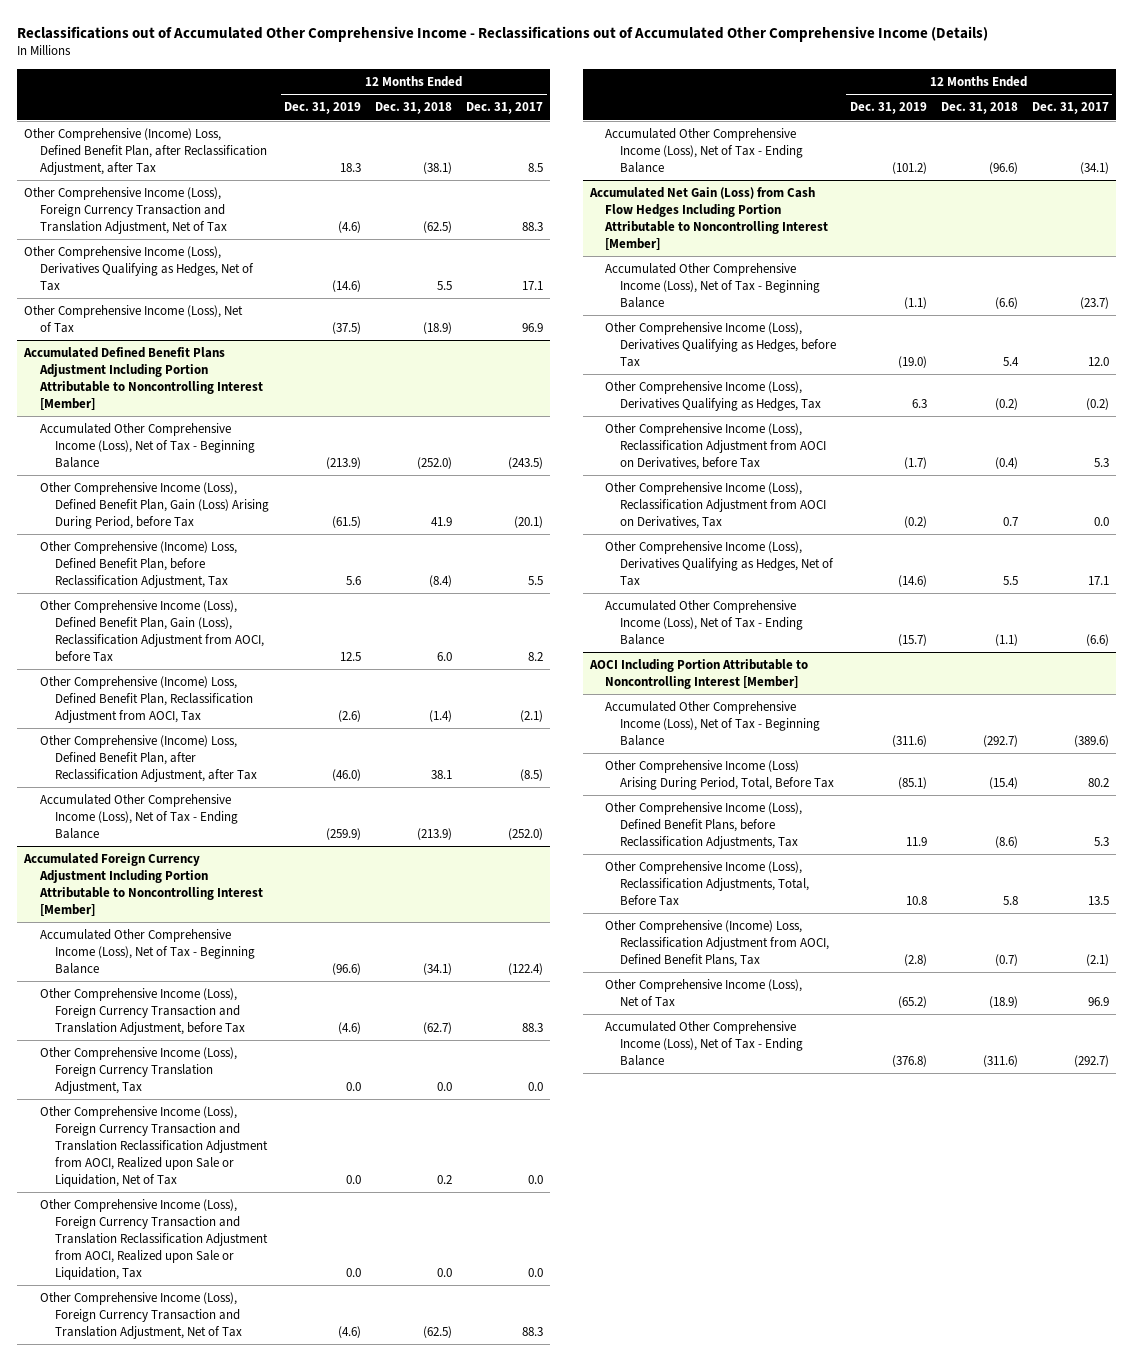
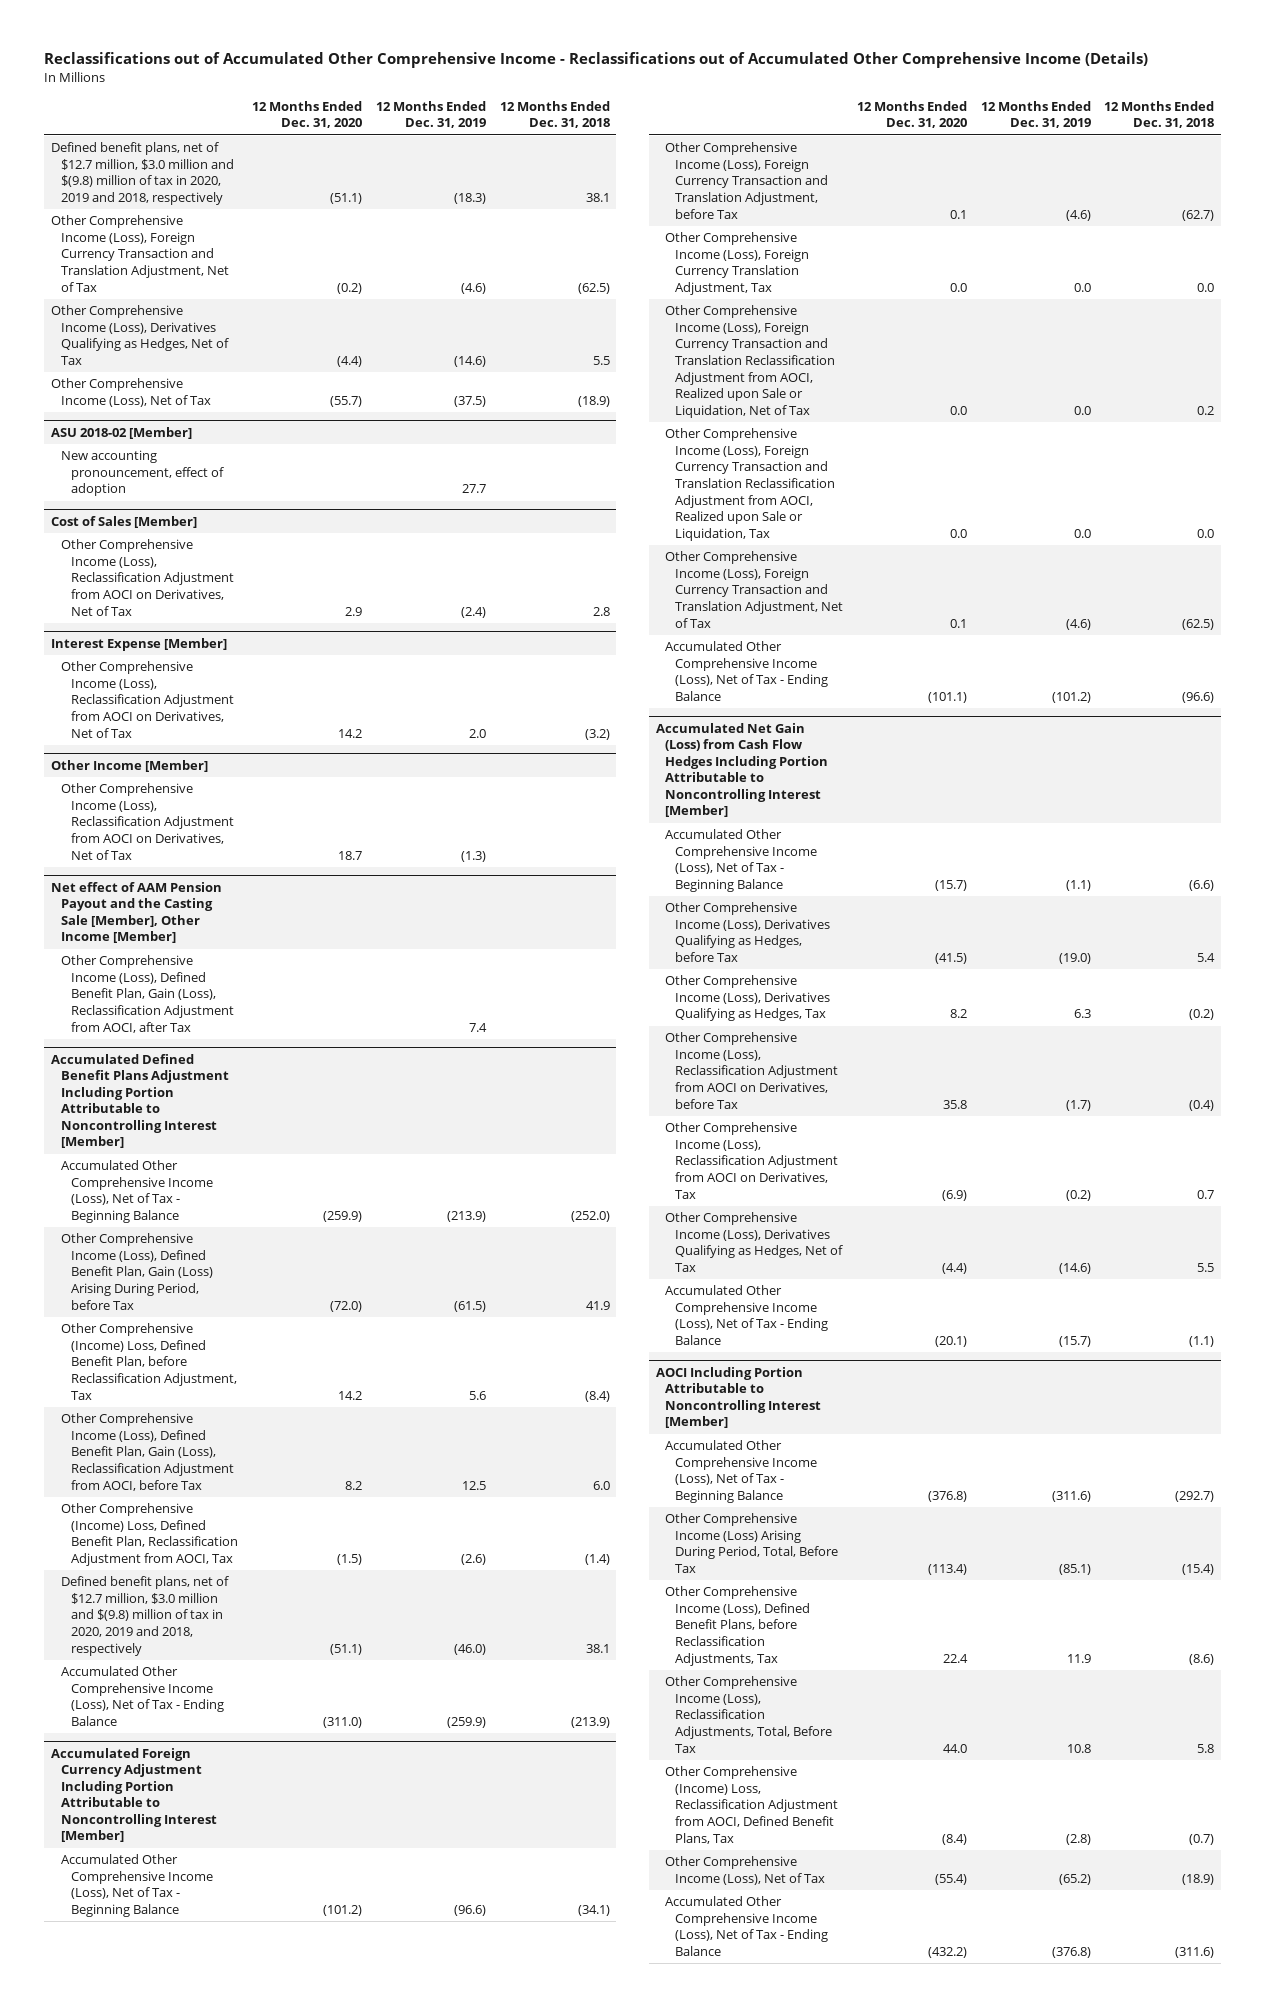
- | 12 Months Ended Dec. 31, 2019 | 12 Months Ended Dec. 31, 2018 | 12 Months Ended Dec. 31, 2017
+ | 12 Months Ended Dec. 31, 2020 | 12 Months Ended Dec. 31, 2019 | 12 Months Ended Dec. 31, 2018
- Other Comprehensive (Income) Loss, Defined Benefit Plan, after Reclassification Adjustment, after Tax | 18.3 | (38.1) | 8.5
+ Defined benefit plans, net of $12.7 million, $3.0 million and $(9.8) million of tax in 2020, 2019 and 2018, respectively | (51.1) | (18.3) | 38.1
+ ASU 2018-02 [Member]
+ New accounting pronouncement, effect of adoption | | 27.7 |
+ Cost of Sales [Member]
+ Other Comprehensive Income (Loss), Reclassification Adjustment from AOCI on Derivatives, Net of Tax | 2.9 | (2.4) | 2.8
+ Interest Expense [Member]
+ Other Comprehensive Income (Loss), Reclassification Adjustment from AOCI on Derivatives, Net of Tax | 14.2 | 2.0 | (3.2)
+ Other Income [Member]
+ Other Comprehensive Income (Loss), Reclassification Adjustment from AOCI on Derivatives, Net of Tax | 18.7 | (1.3) |
+ Net effect of AAM Pension Payout and the Casting Sale [Member], Other Income [Member]
+ Other Comprehensive Income (Loss), Defined Benefit Plan, Gain (Loss), Reclassification Adjustment from AOCI, after Tax | | 7.4 |
@ Accumulated Defined Benefit Plans Adjustment Including Portion Attributable to Noncontrolling Interest [Member]
- Other Comprehensive (Income) Loss, Defined Benefit Plan, after Reclassification Adjustment, after Tax | (46.0) | 38.1 | (8.5)
+ Defined benefit plans, net of $12.7 million, $3.0 million and $(9.8) million of tax in 2020, 2019 and 2018, respectively | (51.1) | (46.0) | 38.1

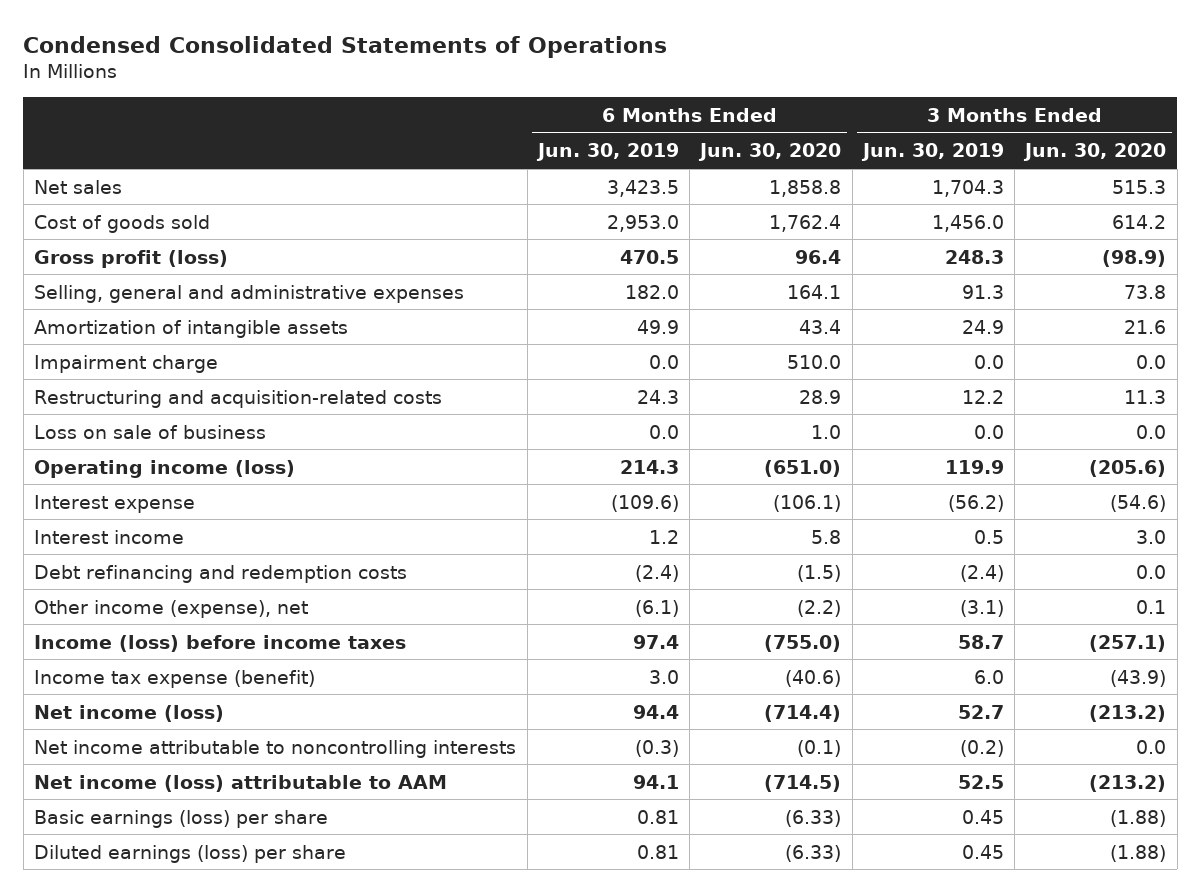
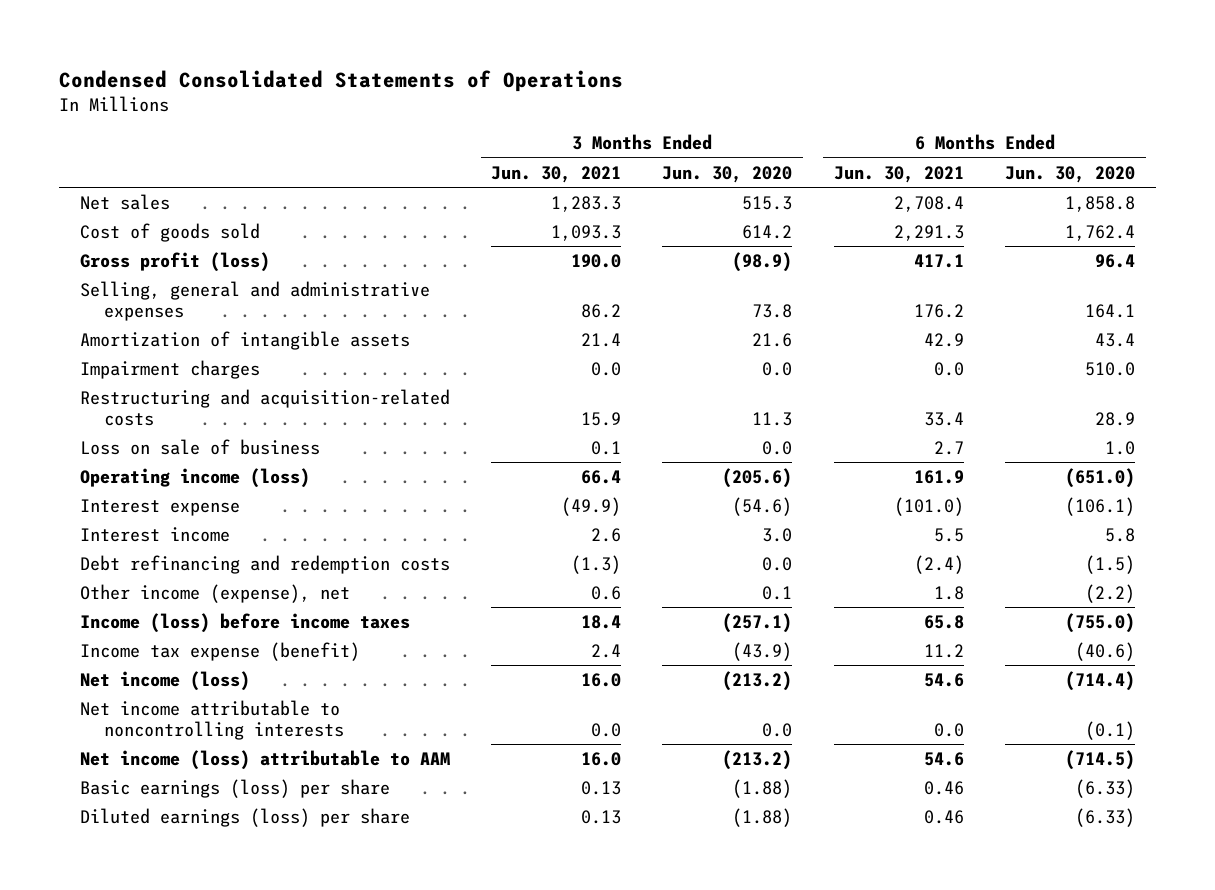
- | 6 Months Ended Jun. 30, 2019 | 6 Months Ended Jun. 30, 2020 | 3 Months Ended Jun. 30, 2019 | 3 Months Ended Jun. 30, 2020
+ | 3 Months Ended Jun. 30, 2021 | 3 Months Ended Jun. 30, 2020 | 6 Months Ended Jun. 30, 2021 | 6 Months Ended Jun. 30, 2020
- Impairment charge | 0.0 | 510.0 | 0.0 | 0.0
+ Impairment charges | 0.0 | 0.0 | 0.0 | 510.0

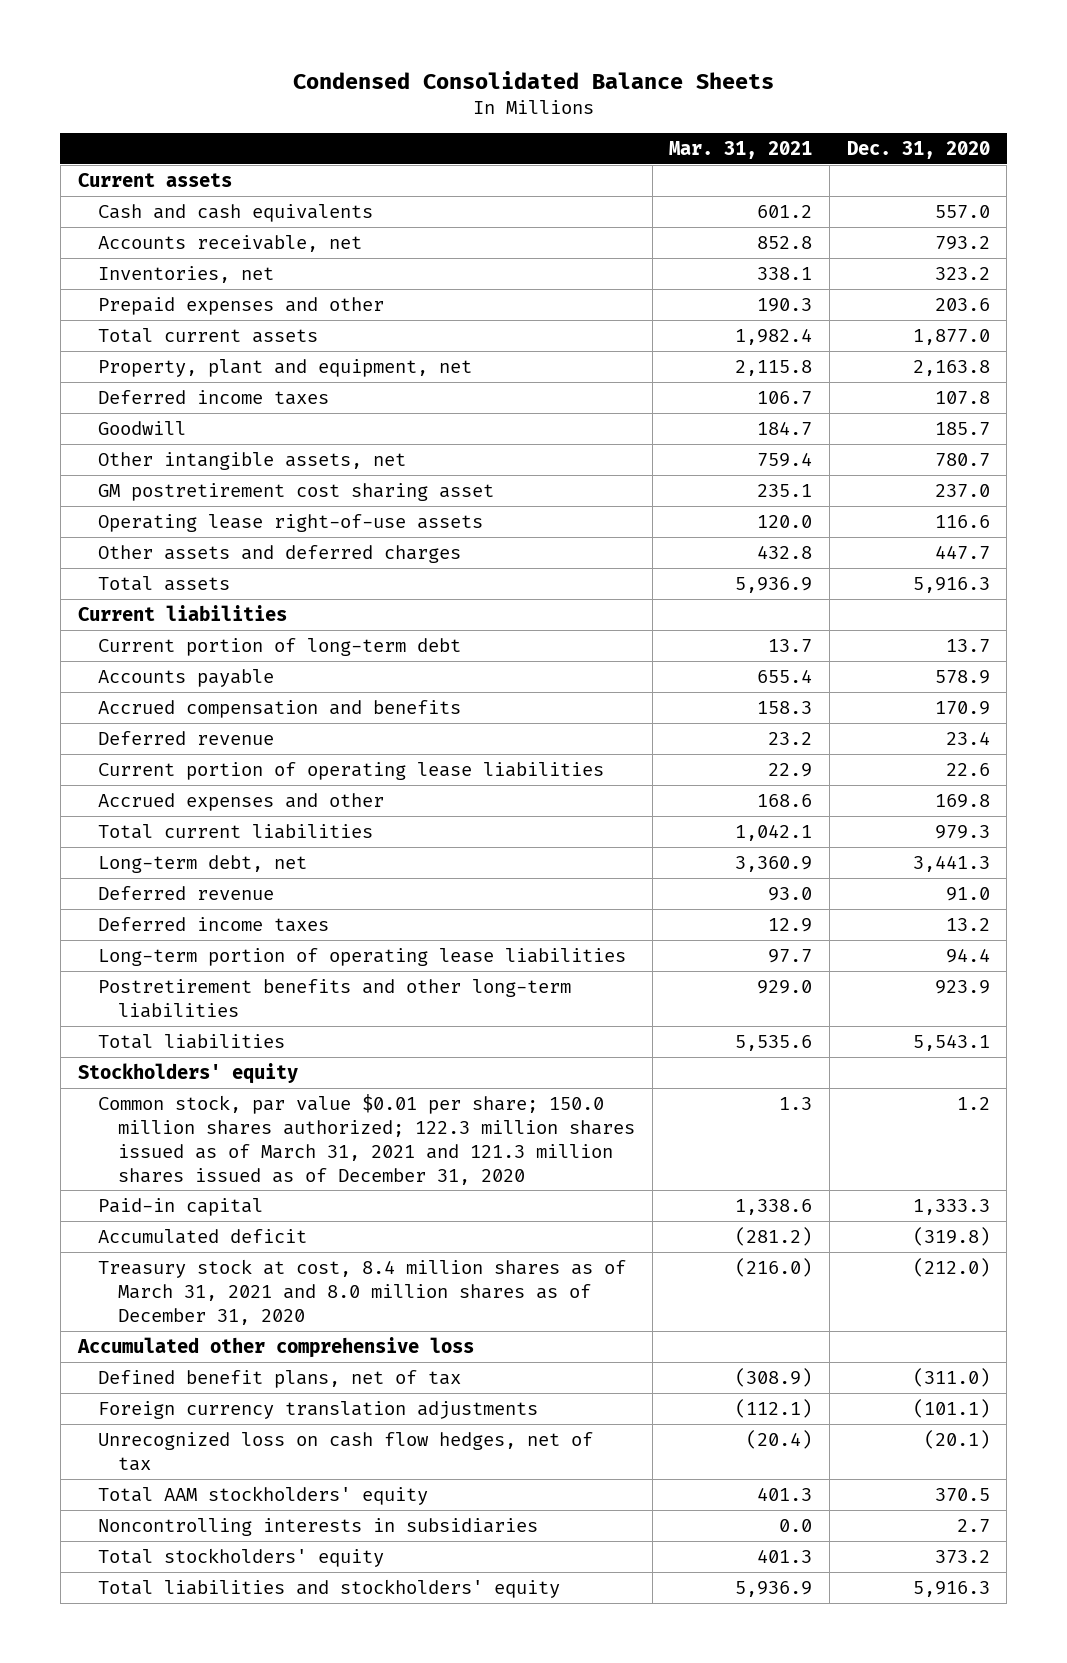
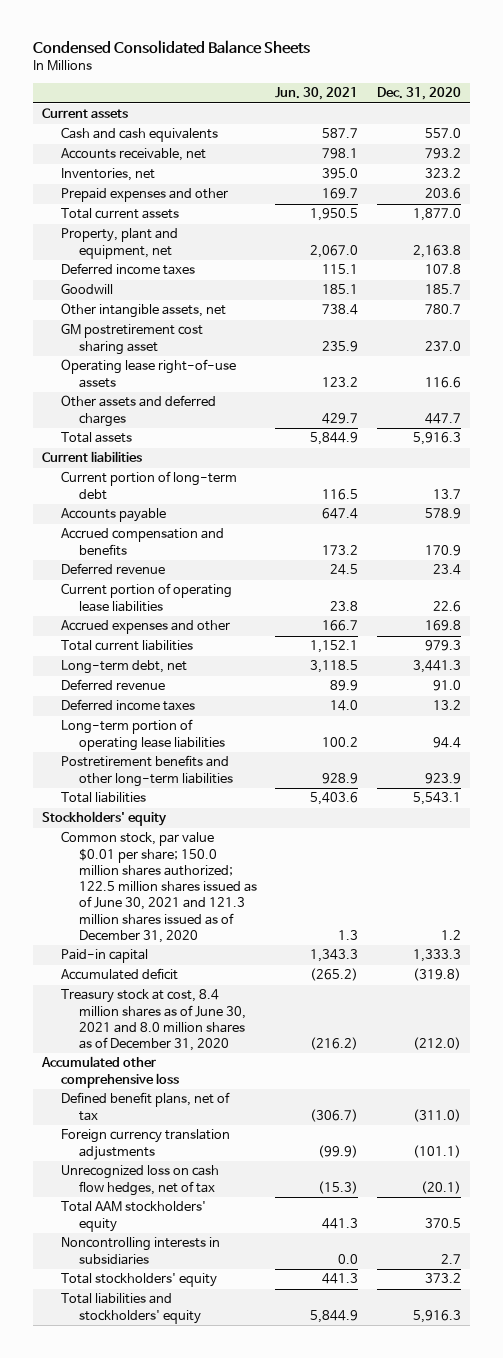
- | Mar. 31, 2021 | Dec. 31, 2020
+ | Jun. 30, 2021 | Dec. 31, 2020
- Common stock, par value $0.01 per share; 150.0 million shares authorized; 122.3 million shares issued as of March 31, 2021 and 121.3 million shares issued as of December 31, 2020 | 1.3 | 1.2
+ Common stock, par value $0.01 per share; 150.0 million shares authorized; 122.5 million shares issued as of June 30, 2021 and 121.3 million shares issued as of December 31, 2020 | 1.3 | 1.2
- Treasury stock at cost, 8.4 million shares as of March 31, 2021 and 8.0 million shares as of December 31, 2020 | (216.0) | (212.0)
+ Treasury stock at cost, 8.4 million shares as of June 30, 2021 and 8.0 million shares as of December 31, 2020 | (216.2) | (212.0)

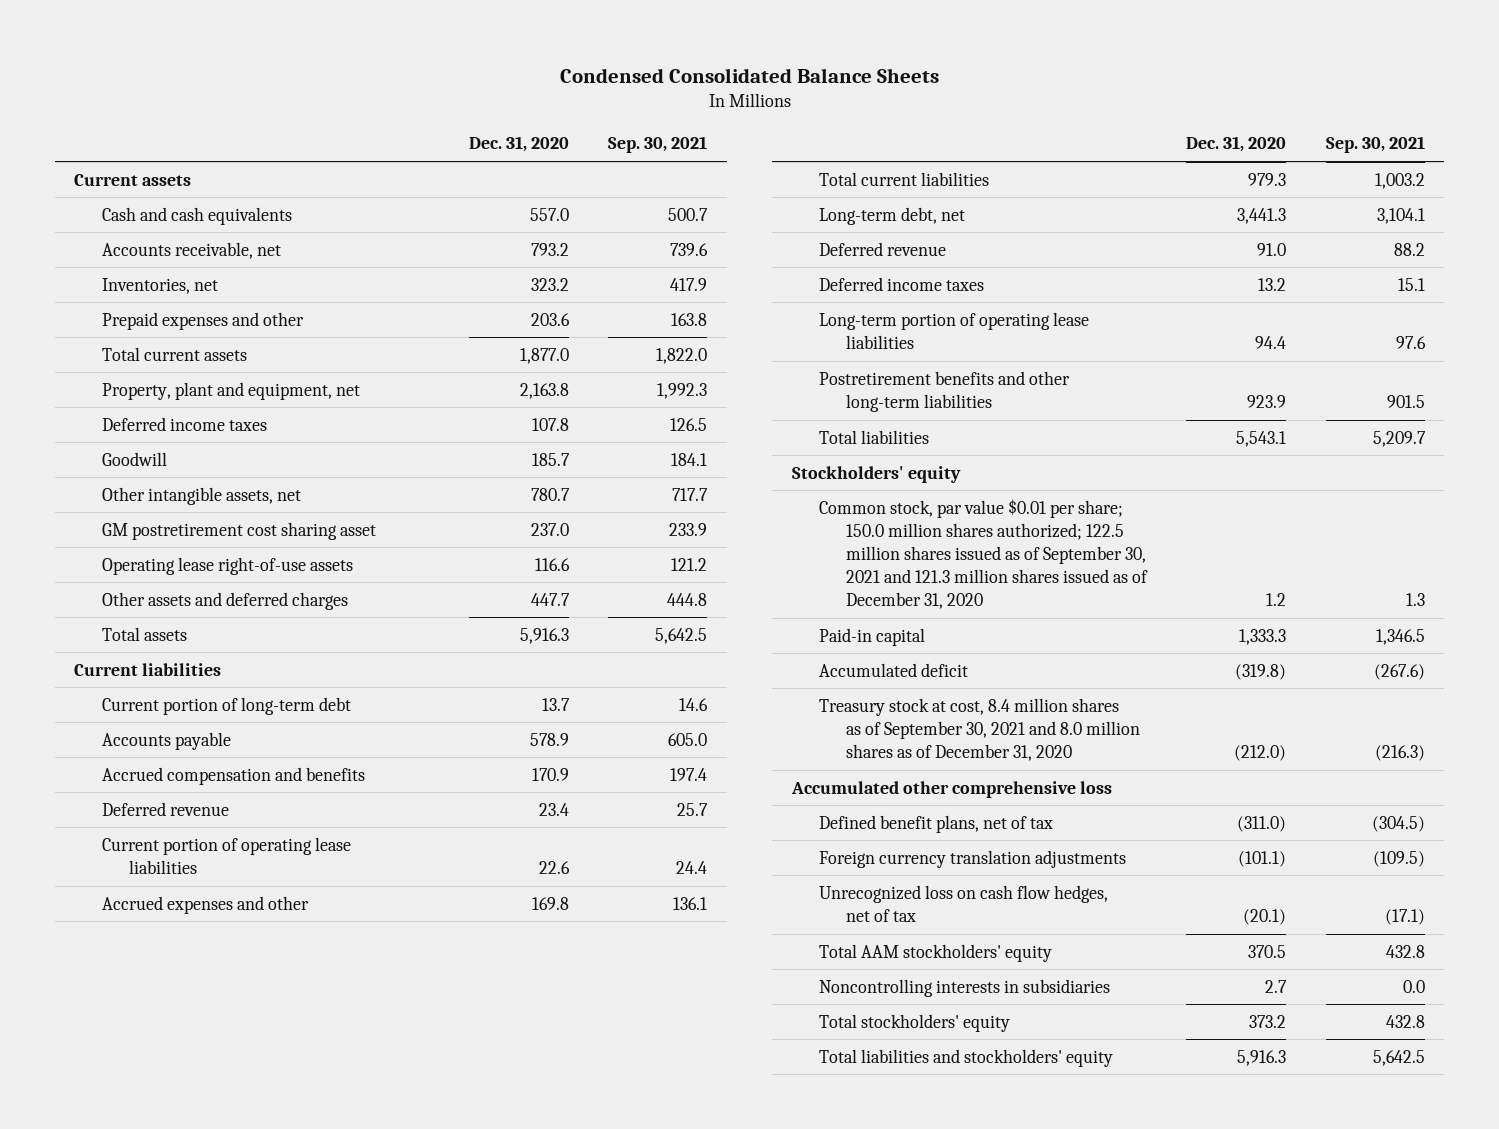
- | Jun. 30, 2021 | Dec. 31, 2020
+ | Dec. 31, 2020 | Sep. 30, 2021
- Common stock, par value $0.01 per share; 150.0 million shares authorized; 122.5 million shares issued as of June 30, 2021 and 121.3 million shares issued as of December 31, 2020 | 1.3 | 1.2
+ Common stock, par value $0.01 per share; 150.0 million shares authorized; 122.5 million shares issued as of September 30, 2021 and 121.3 million shares issued as of December 31, 2020 | 1.2 | 1.3
- Treasury stock at cost, 8.4 million shares as of June 30, 2021 and 8.0 million shares as of December 31, 2020 | (216.2) | (212.0)
+ Treasury stock at cost, 8.4 million shares as of September 30, 2021 and 8.0 million shares as of December 31, 2020 | (212.0) | (216.3)

